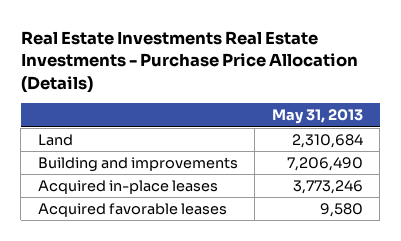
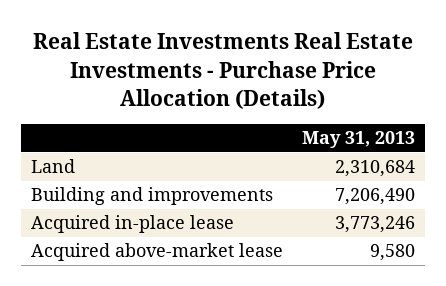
- Acquired in-place leases | 3,773,246
- Acquired favorable leases | 9,580
+ Acquired in-place lease | 3,773,246
+ Acquired above-market lease | 9,580

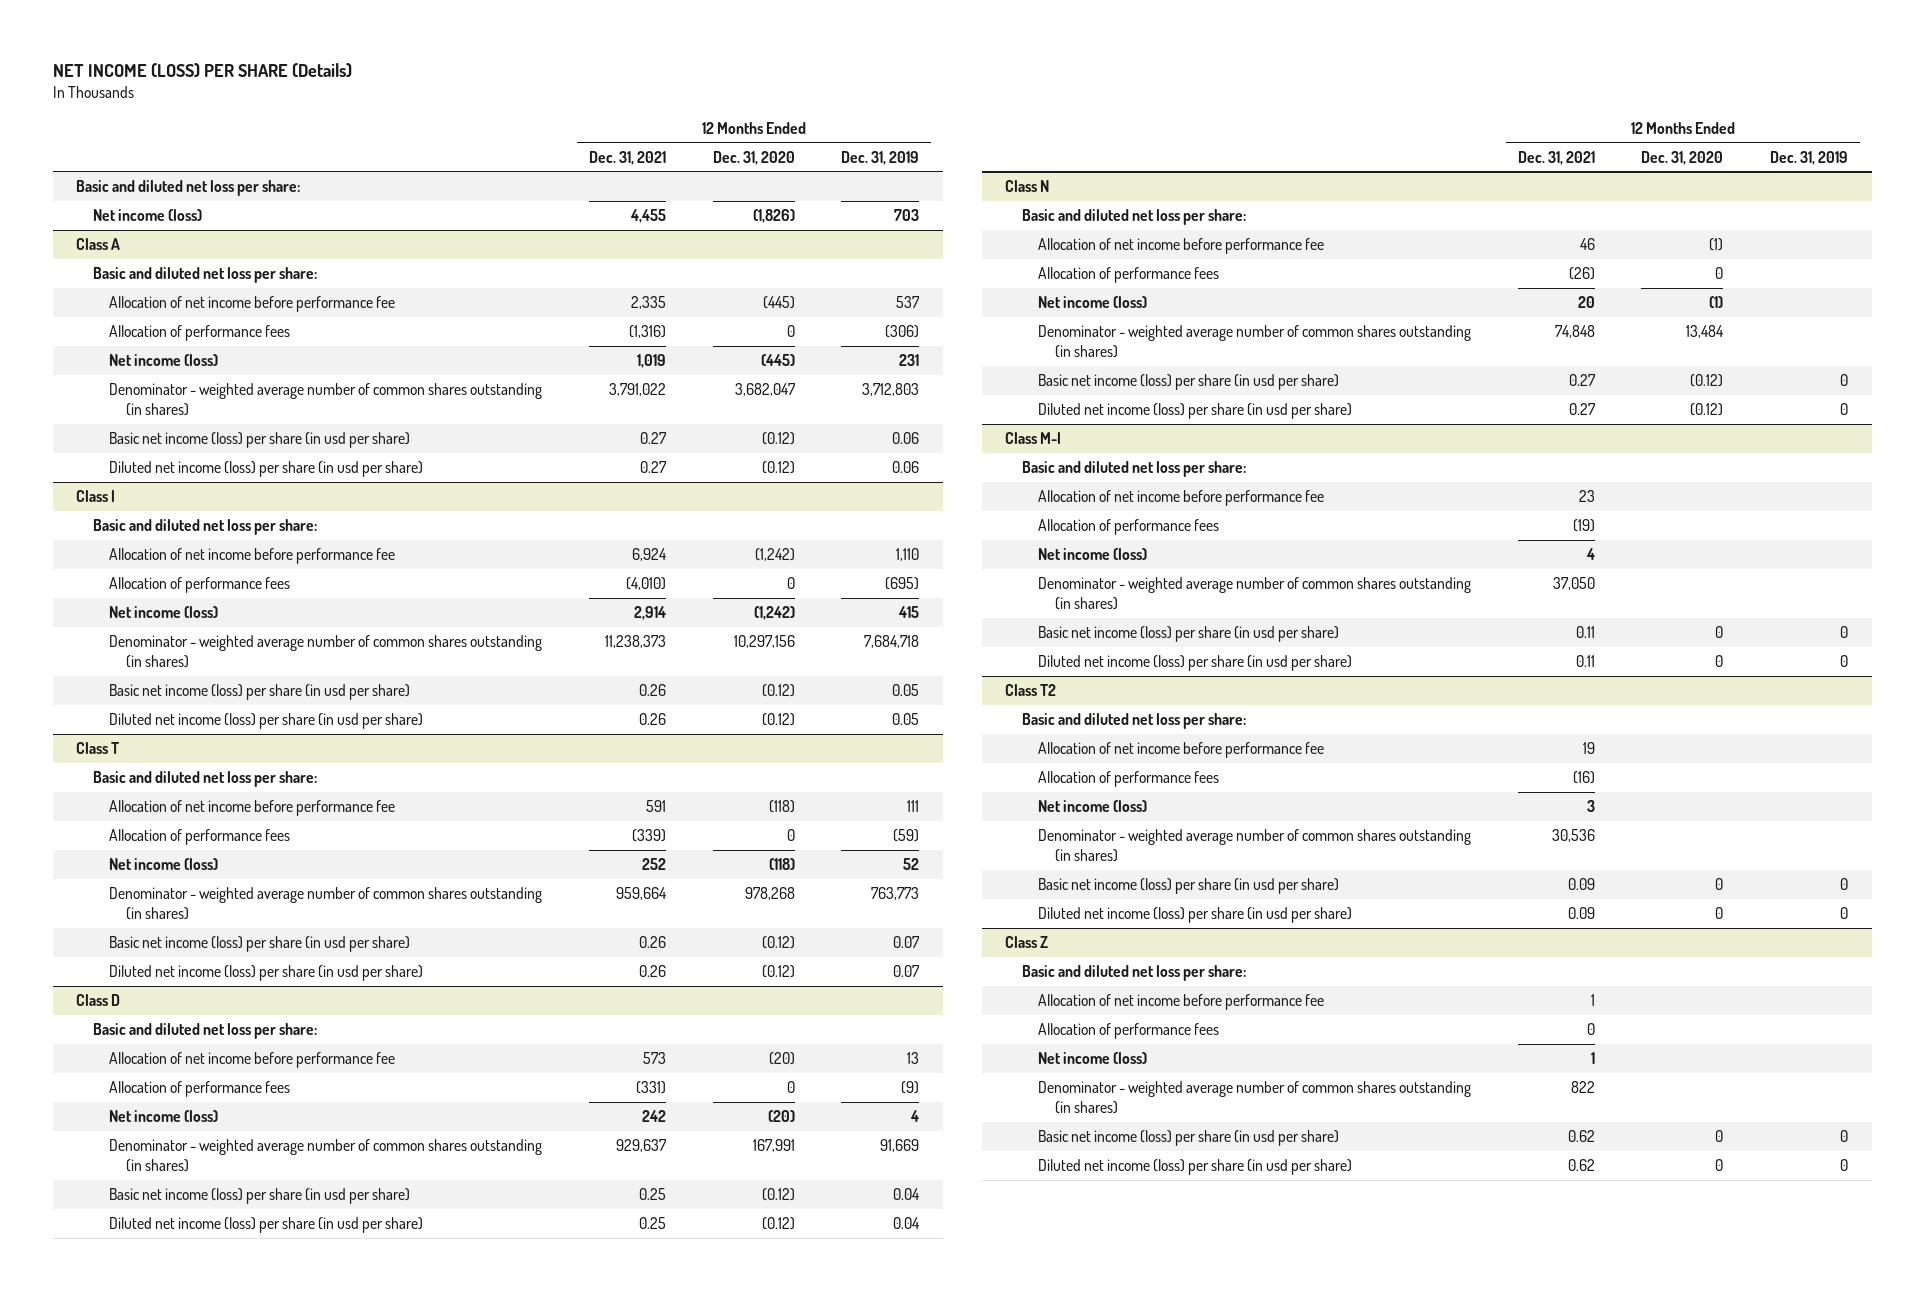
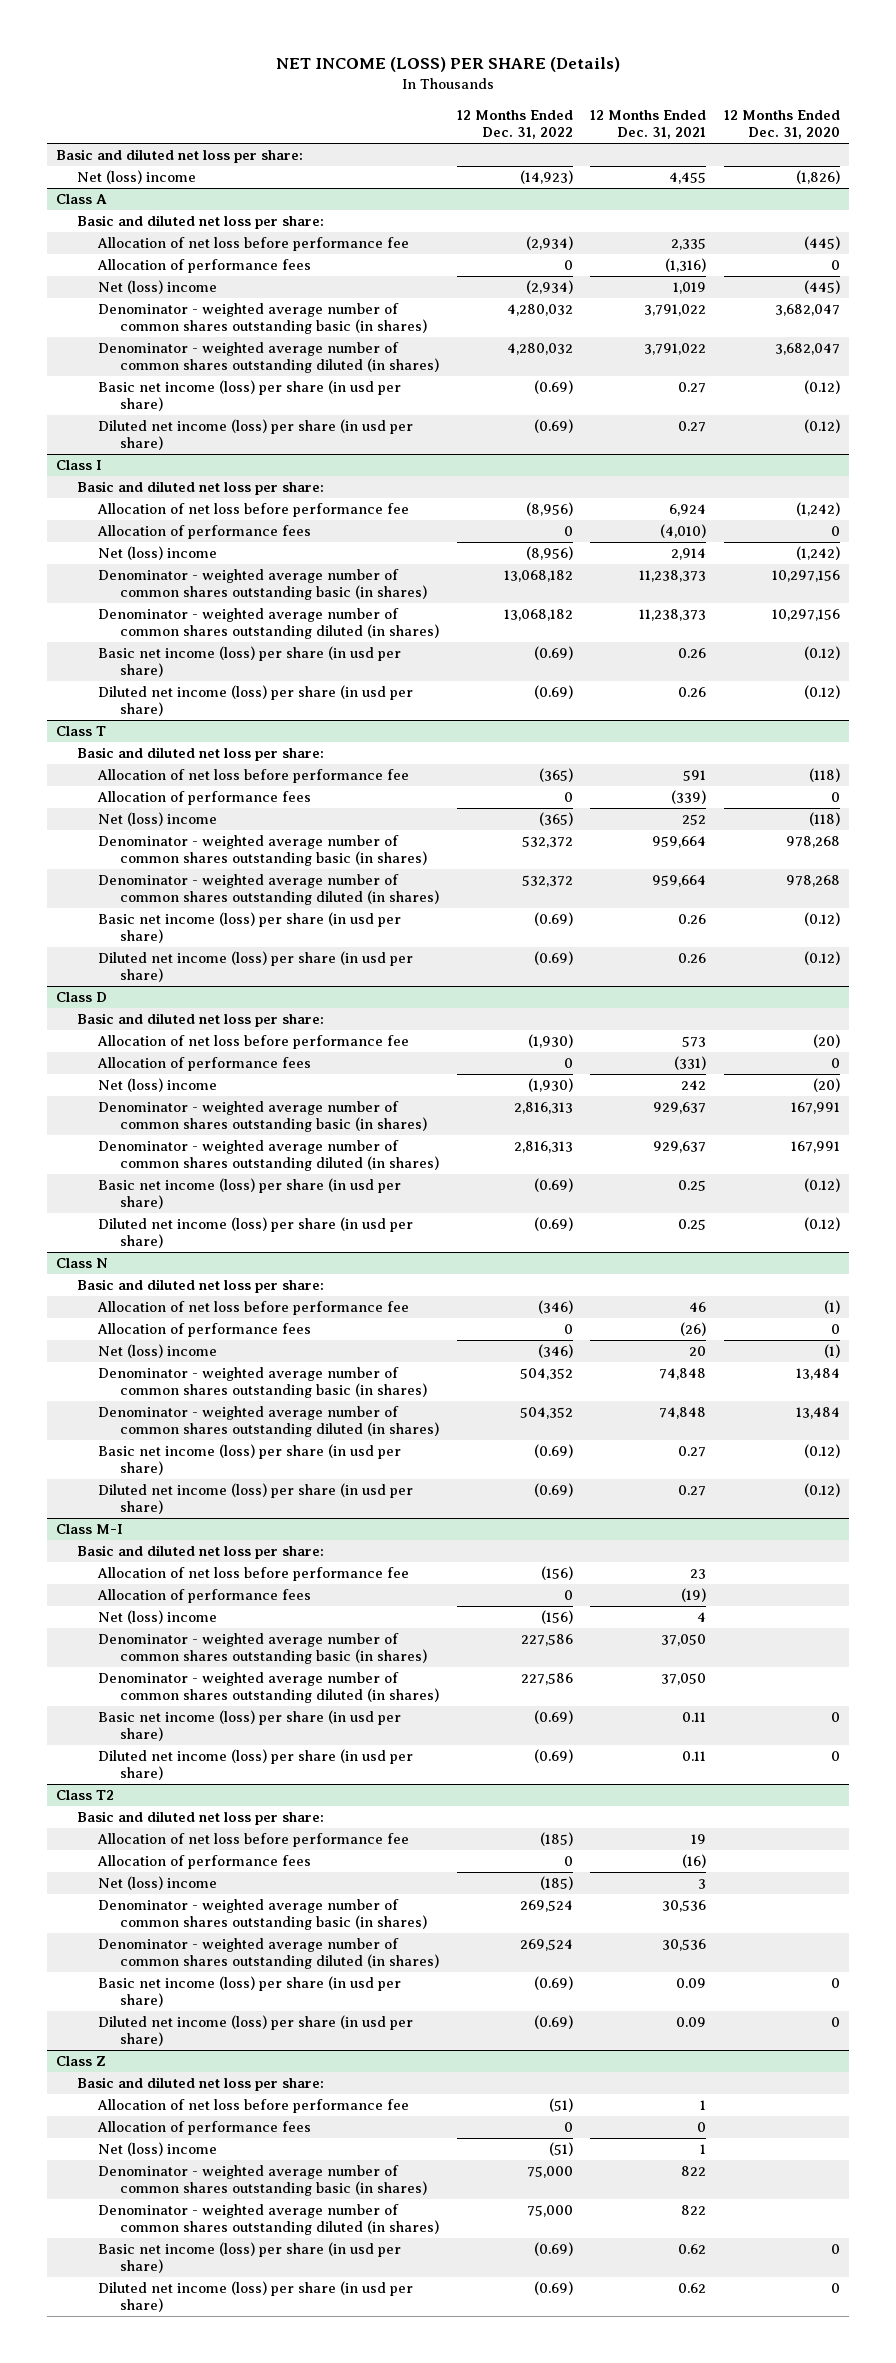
- | 12 Months Ended Dec. 31, 2021 | 12 Months Ended Dec. 31, 2020 | 12 Months Ended Dec. 31, 2019
+ | 12 Months Ended Dec. 31, 2022 | 12 Months Ended Dec. 31, 2021 | 12 Months Ended Dec. 31, 2020
- Net income (loss) | 4,455 | (1,826) | 703
+ Net (loss) income | (14,923) | 4,455 | (1,826)
@ Class A
- Allocation of net income before performance fee | 2,335 | (445) | 537
+ Allocation of net loss before performance fee | (2,934) | 2,335 | (445)
- Net income (loss) | 1,019 | (445) | 231
- Denominator - weighted average number of common shares outstanding (in shares) | 3,791,022 | 3,682,047 | 3,712,803
+ Net (loss) income | (2,934) | 1,019 | (445)
+ Denominator - weighted average number of common shares outstanding basic (in shares) | 4,280,032 | 3,791,022 | 3,682,047
+ Denominator - weighted average number of common shares outstanding diluted (in shares) | 4,280,032 | 3,791,022 | 3,682,047
@ Class I
- Allocation of net income before performance fee | 6,924 | (1,242) | 1,110
+ Allocation of net loss before performance fee | (8,956) | 6,924 | (1,242)
- Net income (loss) | 2,914 | (1,242) | 415
- Denominator - weighted average number of common shares outstanding (in shares) | 11,238,373 | 10,297,156 | 7,684,718
+ Net (loss) income | (8,956) | 2,914 | (1,242)
+ Denominator - weighted average number of common shares outstanding basic (in shares) | 13,068,182 | 11,238,373 | 10,297,156
+ Denominator - weighted average number of common shares outstanding diluted (in shares) | 13,068,182 | 11,238,373 | 10,297,156
@ Class T
- Allocation of net income before performance fee | 591 | (118) | 111
+ Allocation of net loss before performance fee | (365) | 591 | (118)
- Net income (loss) | 252 | (118) | 52
- Denominator - weighted average number of common shares outstanding (in shares) | 959,664 | 978,268 | 763,773
+ Net (loss) income | (365) | 252 | (118)
+ Denominator - weighted average number of common shares outstanding basic (in shares) | 532,372 | 959,664 | 978,268
+ Denominator - weighted average number of common shares outstanding diluted (in shares) | 532,372 | 959,664 | 978,268
@ Class D
- Allocation of net income before performance fee | 573 | (20) | 13
+ Allocation of net loss before performance fee | (1,930) | 573 | (20)
- Net income (loss) | 242 | (20) | 4
- Denominator - weighted average number of common shares outstanding (in shares) | 929,637 | 167,991 | 91,669
+ Net (loss) income | (1,930) | 242 | (20)
+ Denominator - weighted average number of common shares outstanding basic (in shares) | 2,816,313 | 929,637 | 167,991
+ Denominator - weighted average number of common shares outstanding diluted (in shares) | 2,816,313 | 929,637 | 167,991
@ Class N
- Allocation of net income before performance fee | 46 | (1) |
+ Allocation of net loss before performance fee | (346) | 46 | (1)
- Net income (loss) | 20 | (1) |
- Denominator - weighted average number of common shares outstanding (in shares) | 74,848 | 13,484 |
+ Net (loss) income | (346) | 20 | (1)
+ Denominator - weighted average number of common shares outstanding basic (in shares) | 504,352 | 74,848 | 13,484
+ Denominator - weighted average number of common shares outstanding diluted (in shares) | 504,352 | 74,848 | 13,484
@ Class M-I
- Allocation of net income before performance fee | 23 | |
+ Allocation of net loss before performance fee | (156) | 23 |
- Net income (loss) | 4 | |
- Denominator - weighted average number of common shares outstanding (in shares) | 37,050 | |
+ Net (loss) income | (156) | 4 |
+ Denominator - weighted average number of common shares outstanding basic (in shares) | 227,586 | 37,050 |
+ Denominator - weighted average number of common shares outstanding diluted (in shares) | 227,586 | 37,050 |
@ Class T2
- Allocation of net income before performance fee | 19 | |
+ Allocation of net loss before performance fee | (185) | 19 |
- Net income (loss) | 3 | |
- Denominator - weighted average number of common shares outstanding (in shares) | 30,536 | |
+ Net (loss) income | (185) | 3 |
+ Denominator - weighted average number of common shares outstanding basic (in shares) | 269,524 | 30,536 |
+ Denominator - weighted average number of common shares outstanding diluted (in shares) | 269,524 | 30,536 |
@ Class Z
- Allocation of net income before performance fee | 1 | |
+ Allocation of net loss before performance fee | (51) | 1 |
- Net income (loss) | 1 | |
- Denominator - weighted average number of common shares outstanding (in shares) | 822 | |
+ Net (loss) income | (51) | 1 |
+ Denominator - weighted average number of common shares outstanding basic (in shares) | 75,000 | 822 |
+ Denominator - weighted average number of common shares outstanding diluted (in shares) | 75,000 | 822 |

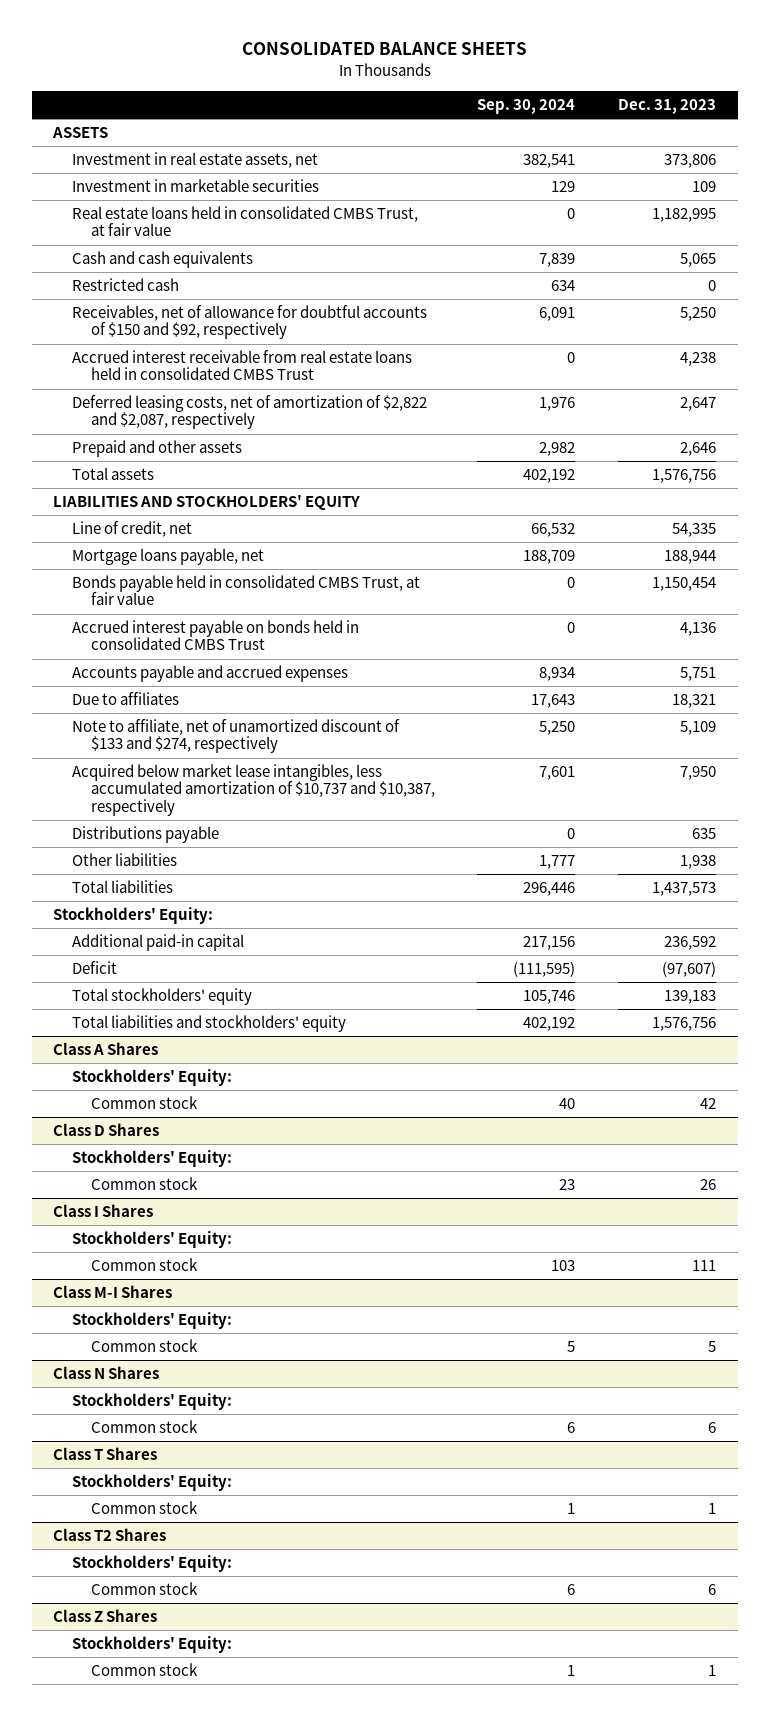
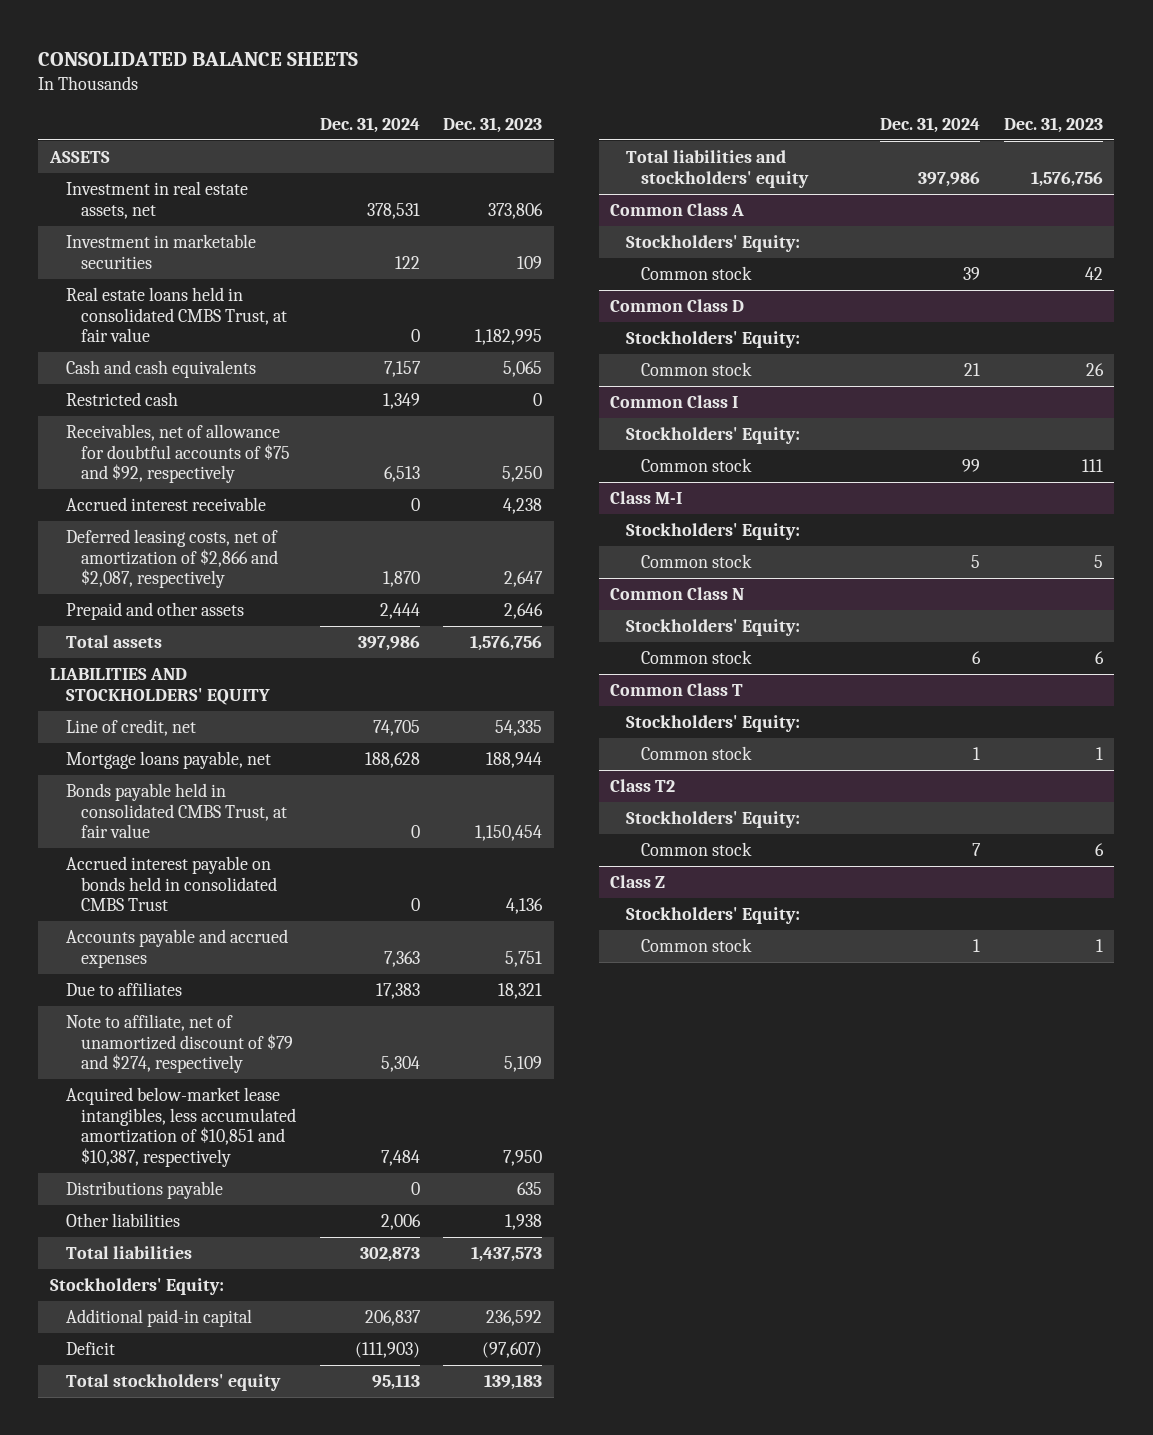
- | Sep. 30, 2024 | Dec. 31, 2023
+ | Dec. 31, 2024 | Dec. 31, 2023
- Receivables, net of allowance for doubtful accounts of $150 and $92, respectively | 6,091 | 5,250
- Accrued interest receivable from real estate loans held in consolidated CMBS Trust | 0 | 4,238
- Deferred leasing costs, net of amortization of $2,822 and $2,087, respectively | 1,976 | 2,647
+ Receivables, net of allowance for doubtful accounts of $75 and $92, respectively | 6,513 | 5,250
+ Accrued interest receivable | 0 | 4,238
+ Deferred leasing costs, net of amortization of $2,866 and $2,087, respectively | 1,870 | 2,647
- Note to affiliate, net of unamortized discount of $133 and $274, respectively | 5,250 | 5,109
- Acquired below market lease intangibles, less accumulated amortization of $10,737 and $10,387, respectively | 7,601 | 7,950
+ Note to affiliate, net of unamortized discount of $79 and $274, respectively | 5,304 | 5,109
+ Acquired below-market lease intangibles, less accumulated amortization of $10,851 and $10,387, respectively | 7,484 | 7,950
- Class A Shares
+ Common Class A
- Class D Shares
+ Common Class D
- Class I Shares
+ Common Class I
- Class M-I Shares
+ Class M-I
- Class N Shares
+ Common Class N
- Class T Shares
+ Common Class T
- Class T2 Shares
+ Class T2
- Class Z Shares
+ Class Z

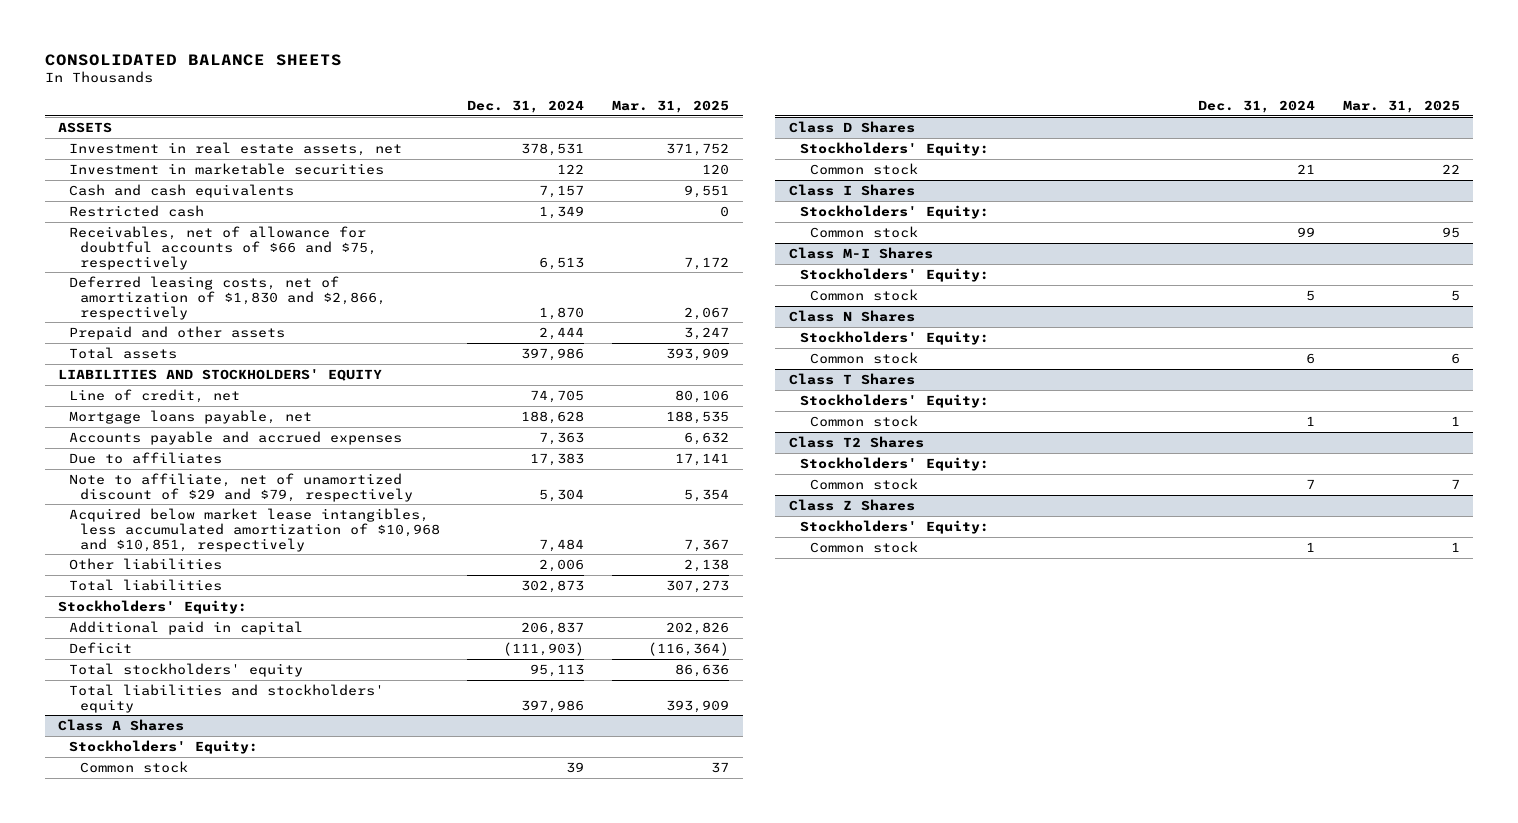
- | Dec. 31, 2024 | Dec. 31, 2023
+ | Dec. 31, 2024 | Mar. 31, 2025
- Real estate loans held in consolidated CMBS Trust, at fair value | 0 | 1,182,995
- Receivables, net of allowance for doubtful accounts of $75 and $92, respectively | 6,513 | 5,250
- Accrued interest receivable | 0 | 4,238
- Deferred leasing costs, net of amortization of $2,866 and $2,087, respectively | 1,870 | 2,647
+ Receivables, net of allowance for doubtful accounts of $66 and $75, respectively | 6,513 | 7,172
+ Deferred leasing costs, net of amortization of $1,830 and $2,866, respectively | 1,870 | 2,067
- Bonds payable held in consolidated CMBS Trust, at fair value | 0 | 1,150,454
- Accrued interest payable on bonds held in consolidated CMBS Trust | 0 | 4,136
- Note to affiliate, net of unamortized discount of $79 and $274, respectively | 5,304 | 5,109
- Acquired below-market lease intangibles, less accumulated amortization of $10,851 and $10,387, respectively | 7,484 | 7,950
- Distributions payable | 0 | 635
+ Note to affiliate, net of unamortized discount of $29 and $79, respectively | 5,304 | 5,354
+ Acquired below market lease intangibles, less accumulated amortization of $10,968 and $10,851, respectively | 7,484 | 7,367
- Additional paid-in capital | 206,837 | 236,592
+ Additional paid in capital | 206,837 | 202,826
- Common Class A
+ Class A Shares
- Common Class D
+ Class D Shares
- Common Class I
+ Class I Shares
- Class M-I
+ Class M-I Shares
- Common Class N
+ Class N Shares
- Common Class T
+ Class T Shares
- Class T2
+ Class T2 Shares
- Class Z
+ Class Z Shares

